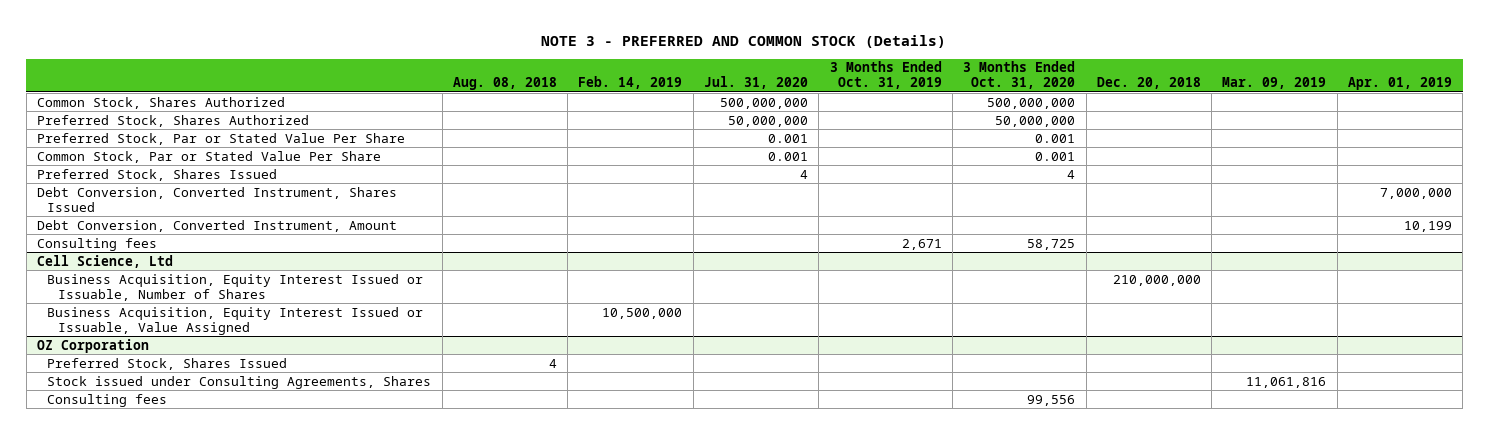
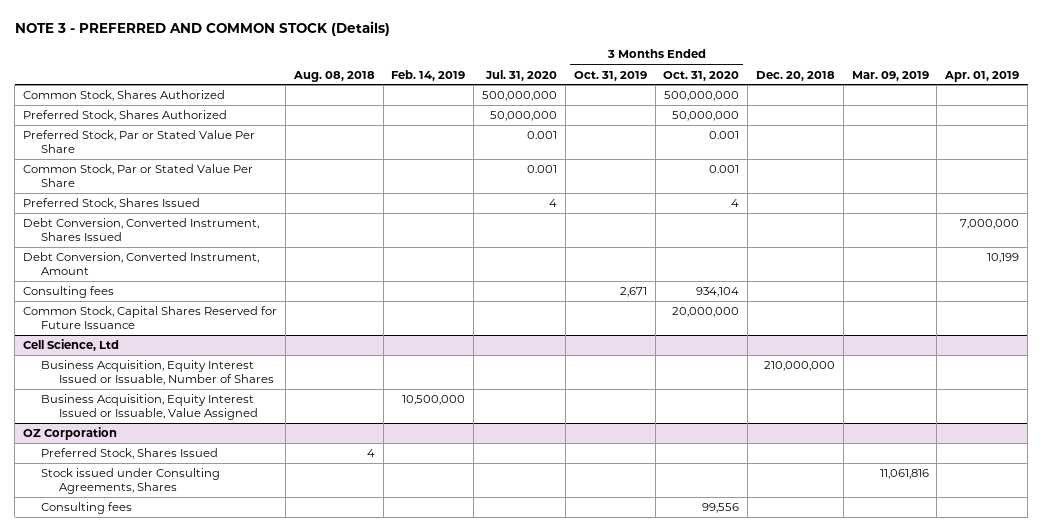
- Consulting fees | | | | 2,671 | 58,725 | | |
+ Consulting fees | | | | 2,671 | 934,104 | | |
+ Common Stock, Capital Shares Reserved for Future Issuance | | | | | 20,000,000 | | |

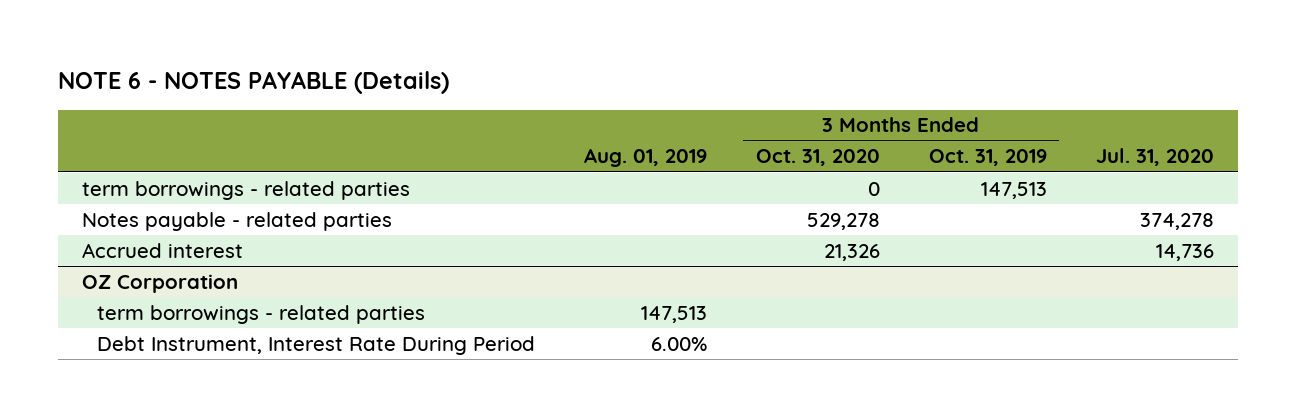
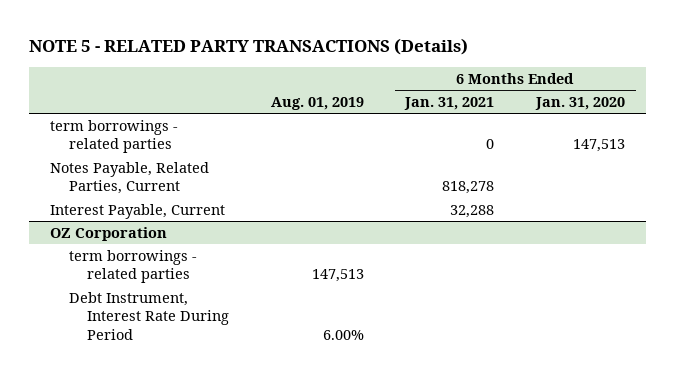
- NOTE 6 - NOTES PAYABLE (Details)
+ NOTE 5 - RELATED PARTY TRANSACTIONS (Details)
- | Aug. 01, 2019 | 3 Months Ended Oct. 31, 2020 | 3 Months Ended Oct. 31, 2019 | Jul. 31, 2020
+ | Aug. 01, 2019 | 6 Months Ended Jan. 31, 2021 | 6 Months Ended Jan. 31, 2020
- Notes payable - related parties | | 529,278 | | 374,278
- Accrued interest | | 21,326 | | 14,736
+ Notes Payable, Related Parties, Current | | 818,278 |
+ Interest Payable, Current | | 32,288 |

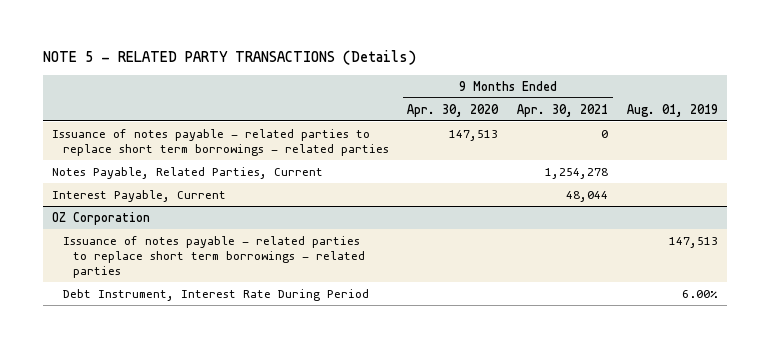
- | Aug. 01, 2019 | 6 Months Ended Jan. 31, 2021 | 6 Months Ended Jan. 31, 2020
+ | 9 Months Ended Apr. 30, 2020 | 9 Months Ended Apr. 30, 2021 | Aug. 01, 2019
- term borrowings - related parties | | 0 | 147,513
+ Issuance of notes payable - related parties to replace short term borrowings - related parties | 147,513 | 0 |
@ OZ Corporation
- term borrowings - related parties | 147,513 | |
+ Issuance of notes payable - related parties to replace short term borrowings - related parties | | | 147,513

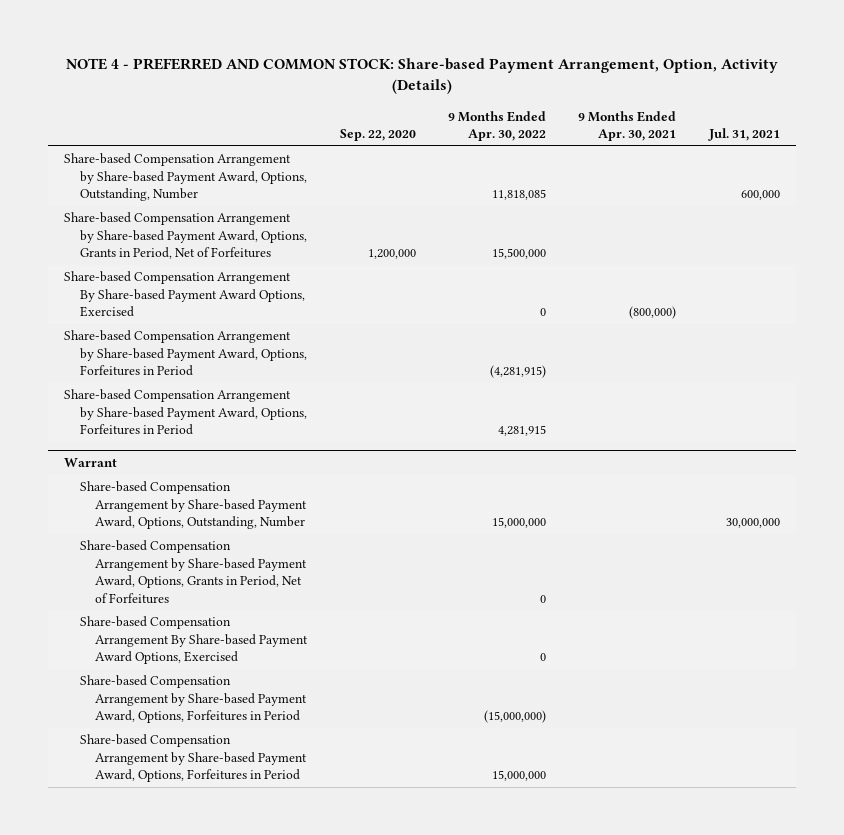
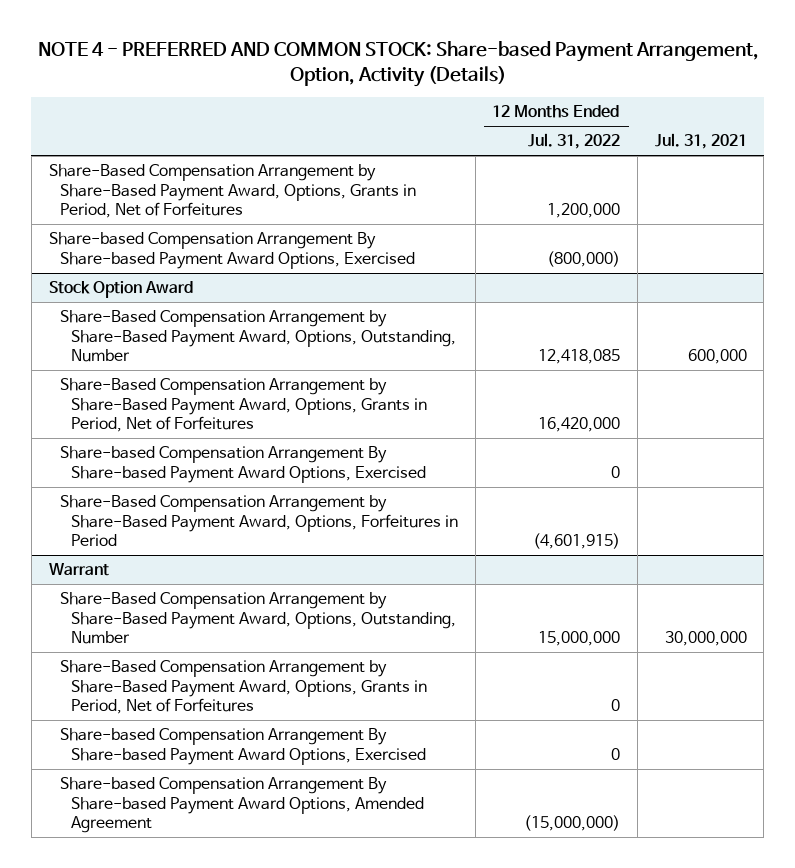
- | Sep. 22, 2020 | 9 Months Ended Apr. 30, 2022 | 9 Months Ended Apr. 30, 2021 | Jul. 31, 2021
+ | 12 Months Ended Jul. 31, 2022 | Jul. 31, 2021
- Share-based Compensation Arrangement by Share-based Payment Award, Options, Outstanding, Number | | 11,818,085 | | 600,000
- Share-based Compensation Arrangement by Share-based Payment Award, Options, Grants in Period, Net of Forfeitures | 1,200,000 | 15,500,000 | |
+ Share-Based Compensation Arrangement by Share-Based Payment Award, Options, Grants in Period, Net of Forfeitures | 1,200,000 |
- Share-based Compensation Arrangement by Share-based Payment Award, Options, Forfeitures in Period | | (4,281,915) | |
- Share-based Compensation Arrangement by Share-based Payment Award, Options, Forfeitures in Period | | 4,281,915 | |
+ Stock Option Award
+ Share-Based Compensation Arrangement by Share-Based Payment Award, Options, Outstanding, Number | 12,418,085 | 600,000
+ Share-Based Compensation Arrangement by Share-Based Payment Award, Options, Grants in Period, Net of Forfeitures | 16,420,000 |
+ Share-based Compensation Arrangement By Share-based Payment Award Options, Exercised | 0 |
+ Share-Based Compensation Arrangement by Share-Based Payment Award, Options, Forfeitures in Period | (4,601,915) |
@ Warrant
- Share-based Compensation Arrangement by Share-based Payment Award, Options, Outstanding, Number | | 15,000,000 | | 30,000,000
- Share-based Compensation Arrangement by Share-based Payment Award, Options, Grants in Period, Net of Forfeitures | | 0 | |
+ Share-Based Compensation Arrangement by Share-Based Payment Award, Options, Outstanding, Number | 15,000,000 | 30,000,000
+ Share-Based Compensation Arrangement by Share-Based Payment Award, Options, Grants in Period, Net of Forfeitures | 0 |
- Share-based Compensation Arrangement by Share-based Payment Award, Options, Forfeitures in Period | | (15,000,000) | |
- Share-based Compensation Arrangement by Share-based Payment Award, Options, Forfeitures in Period | | 15,000,000 | |
+ Share-based Compensation Arrangement By Share-based Payment Award Options, Amended Agreement | (15,000,000) |

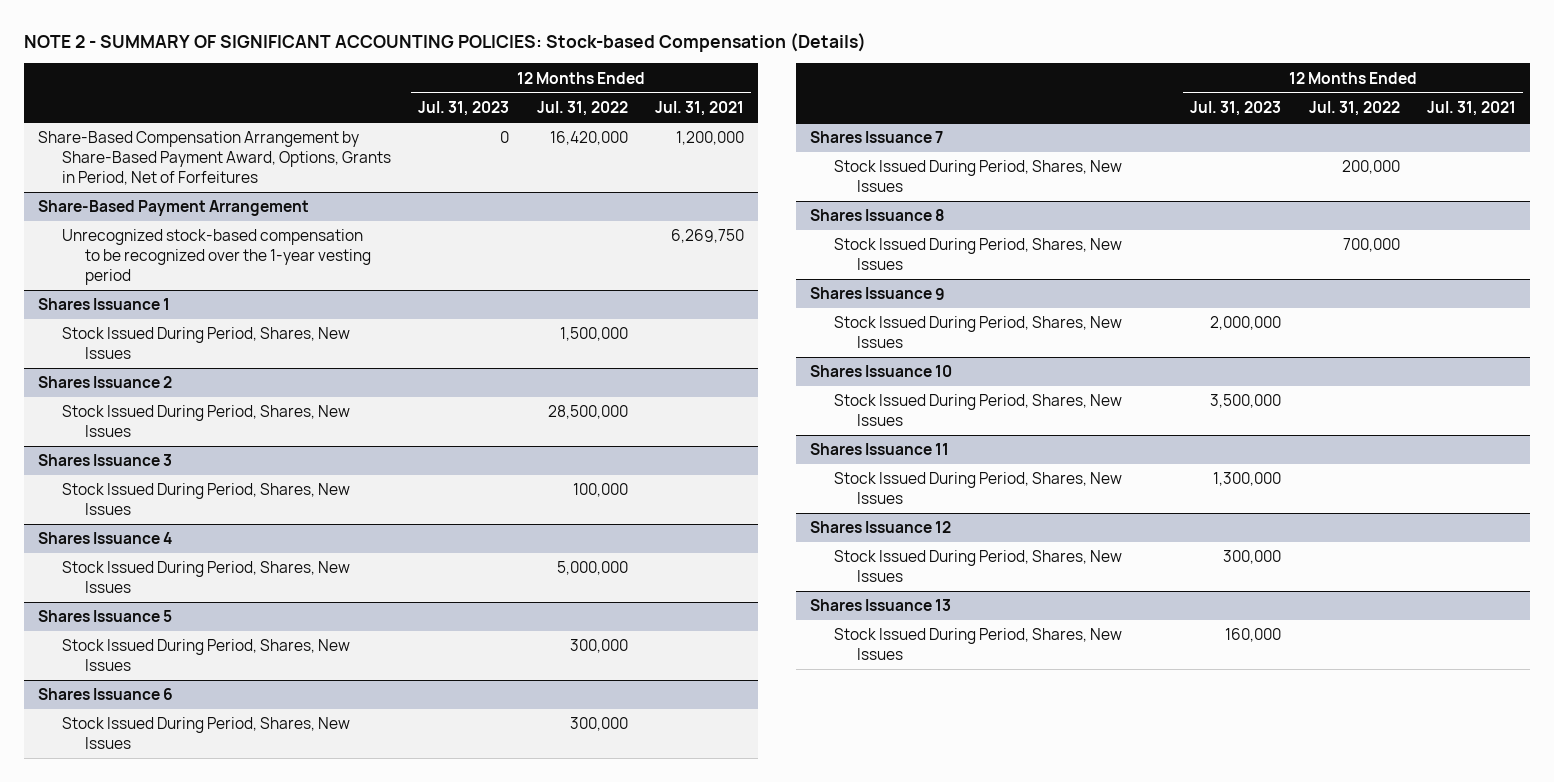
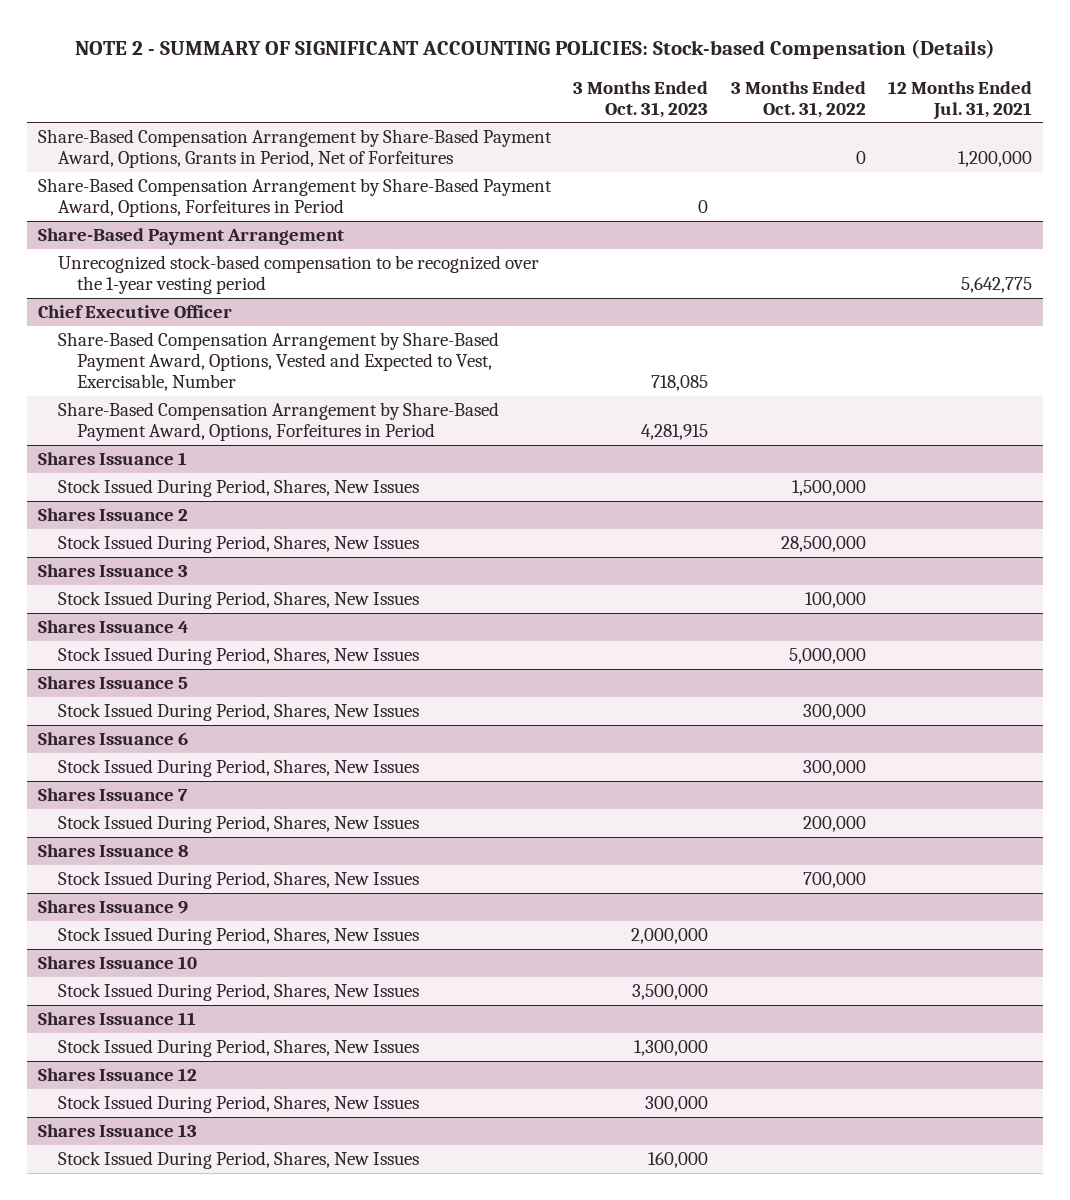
- | 12 Months Ended Jul. 31, 2023 | 12 Months Ended Jul. 31, 2022 | 12 Months Ended Jul. 31, 2021
+ | 3 Months Ended Oct. 31, 2023 | 3 Months Ended Oct. 31, 2022 | 12 Months Ended Jul. 31, 2021
+ Share-Based Compensation Arrangement by Share-Based Payment Award, Options, Forfeitures in Period | 0 | |
@ Share-Based Payment Arrangement
- Unrecognized stock-based compensation to be recognized over the 1-year vesting period | | | 6,269,750
+ Unrecognized stock-based compensation to be recognized over the 1-year vesting period | | | 5,642,775
+ Chief Executive Officer
+ Share-Based Compensation Arrangement by Share-Based Payment Award, Options, Vested and Expected to Vest, Exercisable, Number | 718,085 | |
+ Share-Based Compensation Arrangement by Share-Based Payment Award, Options, Forfeitures in Period | 4,281,915 | |

